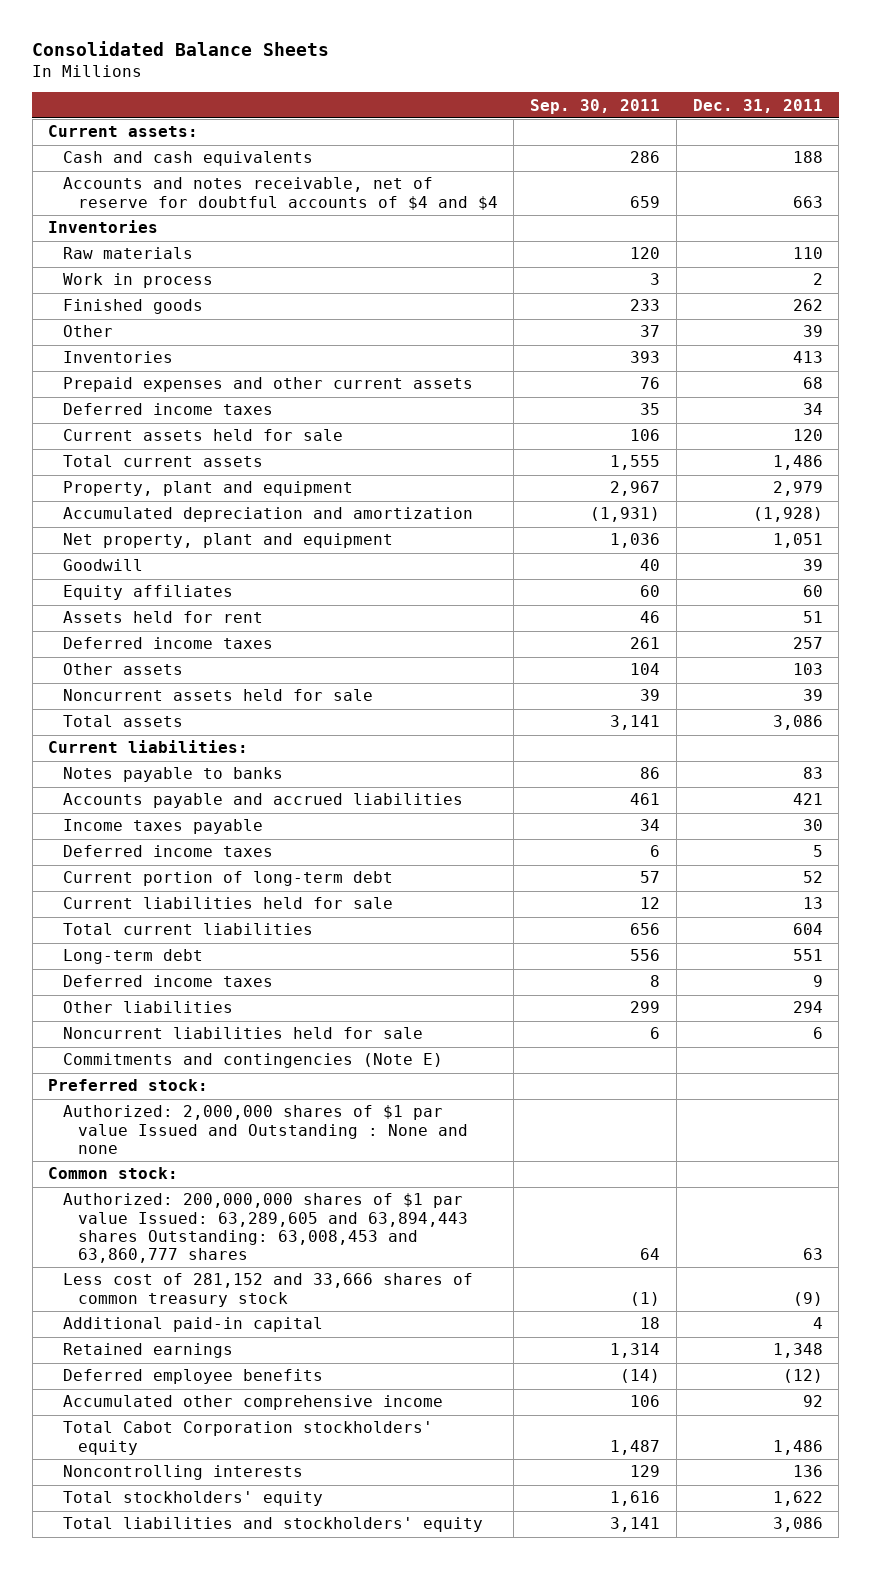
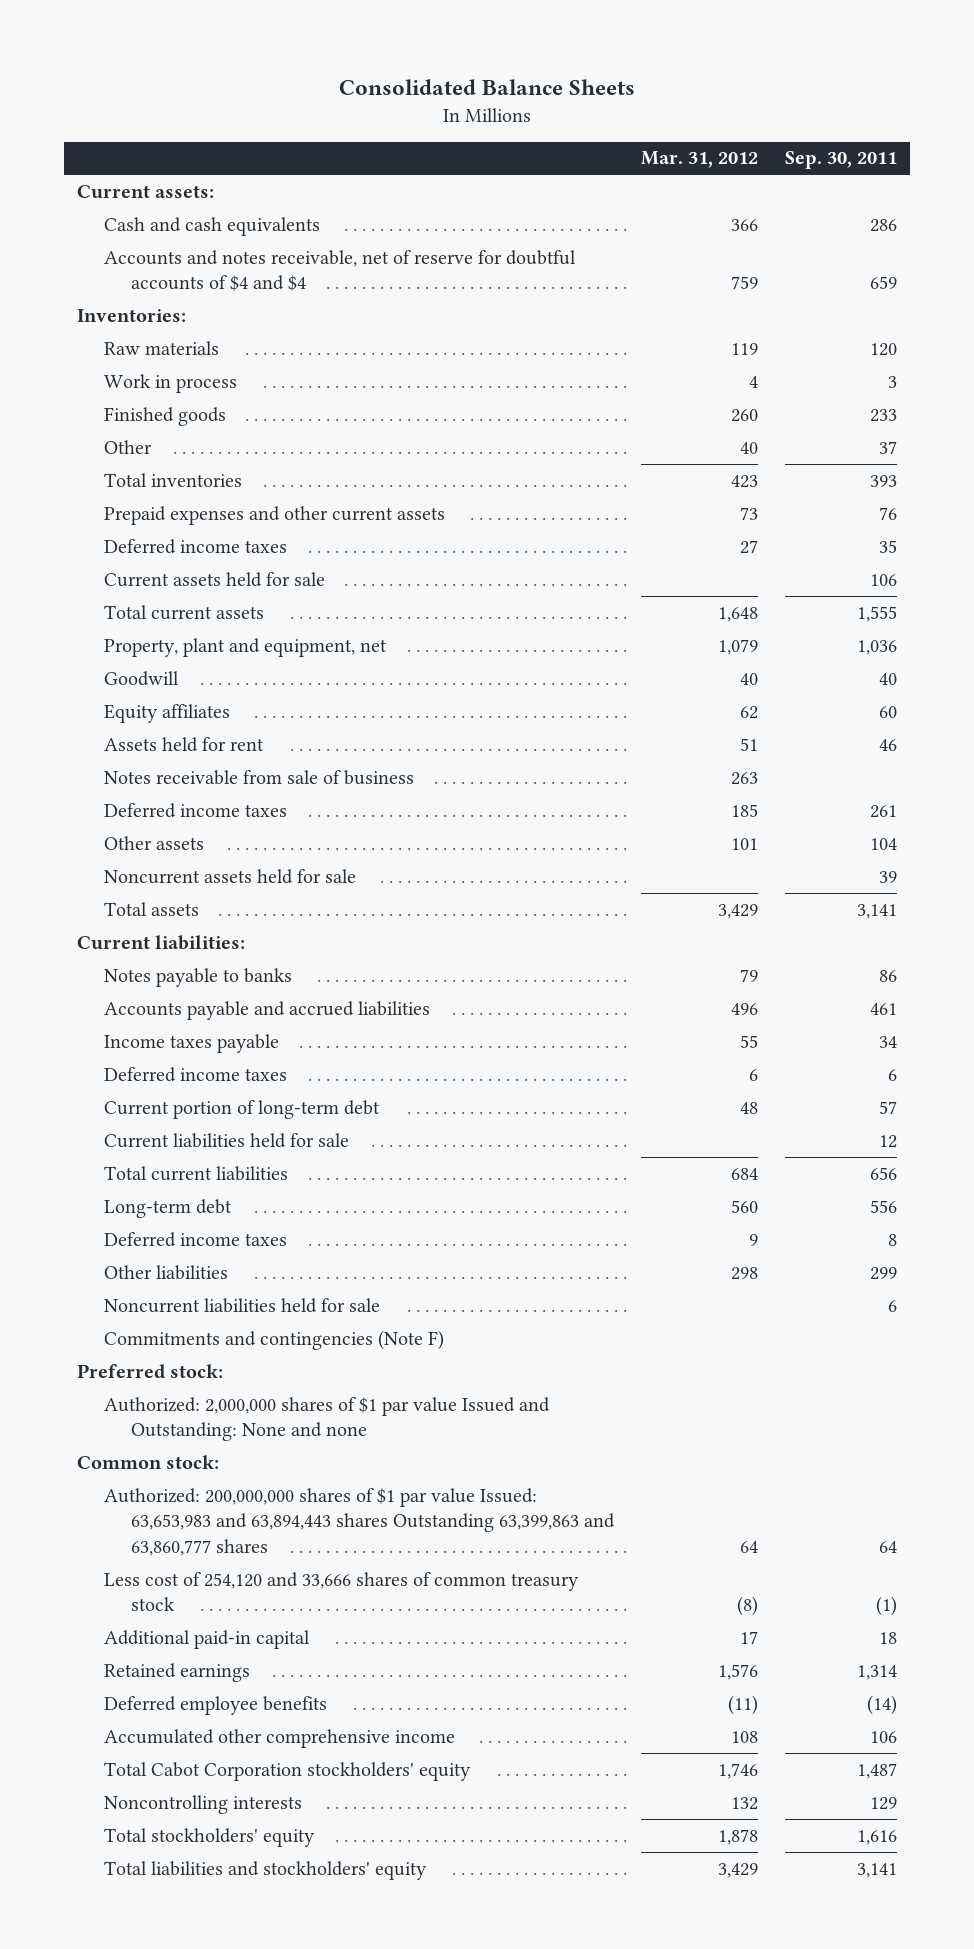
- | Sep. 30, 2011 | Dec. 31, 2011
+ | Mar. 31, 2012 | Sep. 30, 2011
- Inventories
+ Inventories:
- Inventories | 393 | 413
+ Total inventories | 423 | 393
- Property, plant and equipment | 2,967 | 2,979
- Accumulated depreciation and amortization | (1,931) | (1,928)
- Net property, plant and equipment | 1,036 | 1,051
+ Property, plant and equipment, net | 1,079 | 1,036
+ Notes receivable from sale of business | 263 |
- Commitments and contingencies (Note E)
+ Commitments and contingencies (Note F)
- Authorized: 2,000,000 shares of $1 par value Issued and Outstanding : None and none
+ Authorized: 2,000,000 shares of $1 par value Issued and Outstanding: None and none
- Authorized: 200,000,000 shares of $1 par value Issued: 63,289,605 and 63,894,443 shares Outstanding: 63,008,453 and 63,860,777 shares | 64 | 63
- Less cost of 281,152 and 33,666 shares of common treasury stock | (1) | (9)
+ Authorized: 200,000,000 shares of $1 par value Issued: 63,653,983 and 63,894,443 shares Outstanding 63,399,863 and 63,860,777 shares | 64 | 64
+ Less cost of 254,120 and 33,666 shares of common treasury stock | (8) | (1)

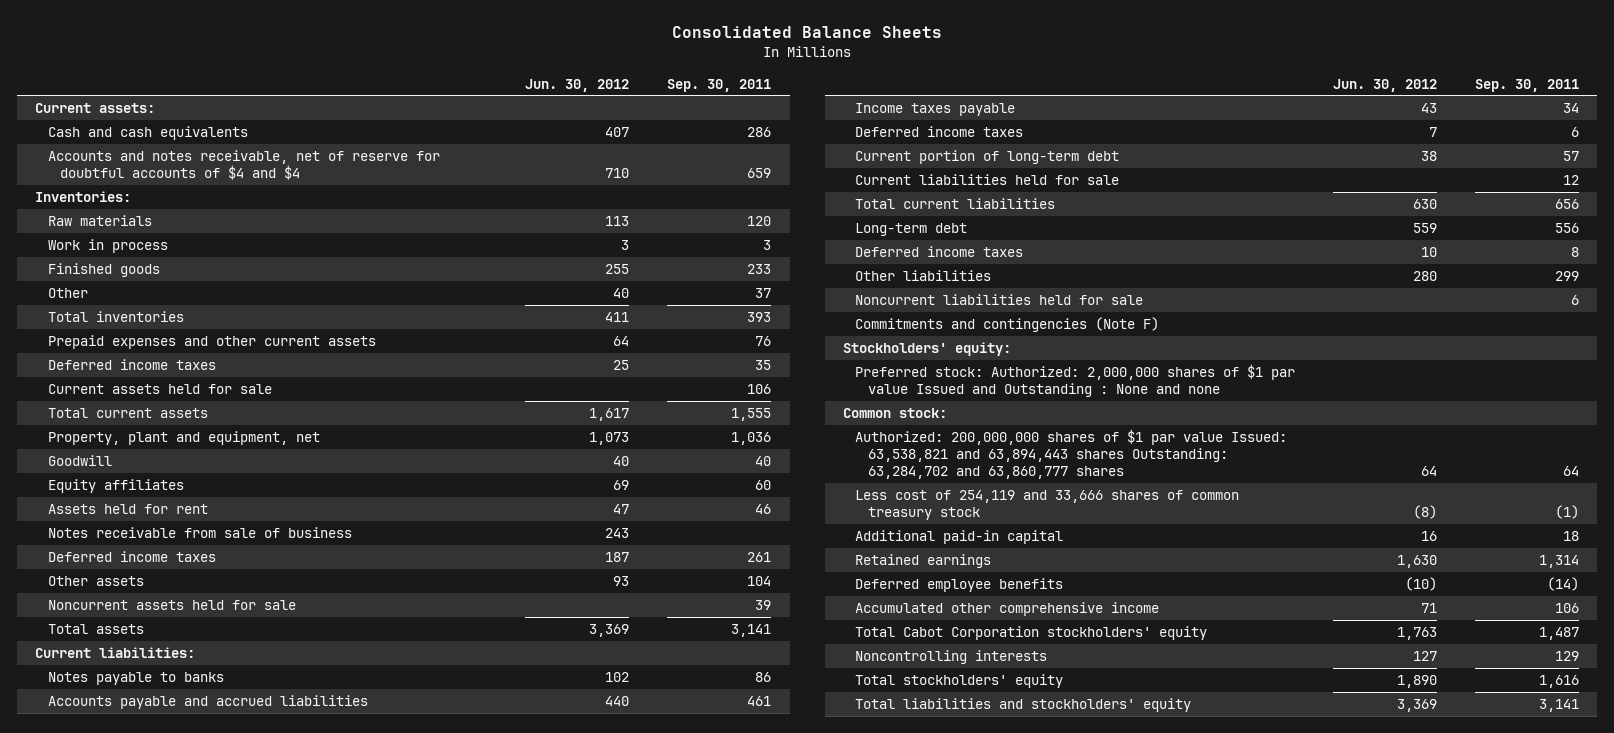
- | Mar. 31, 2012 | Sep. 30, 2011
+ | Jun. 30, 2012 | Sep. 30, 2011
- Preferred stock:
- Authorized: 2,000,000 shares of $1 par value Issued and Outstanding: None and none
+ Stockholders' equity:
+ Preferred stock: Authorized: 2,000,000 shares of $1 par value Issued and Outstanding : None and none
- Authorized: 200,000,000 shares of $1 par value Issued: 63,653,983 and 63,894,443 shares Outstanding 63,399,863 and 63,860,777 shares | 64 | 64
- Less cost of 254,120 and 33,666 shares of common treasury stock | (8) | (1)
+ Authorized: 200,000,000 shares of $1 par value Issued: 63,538,821 and 63,894,443 shares Outstanding: 63,284,702 and 63,860,777 shares | 64 | 64
+ Less cost of 254,119 and 33,666 shares of common treasury stock | (8) | (1)

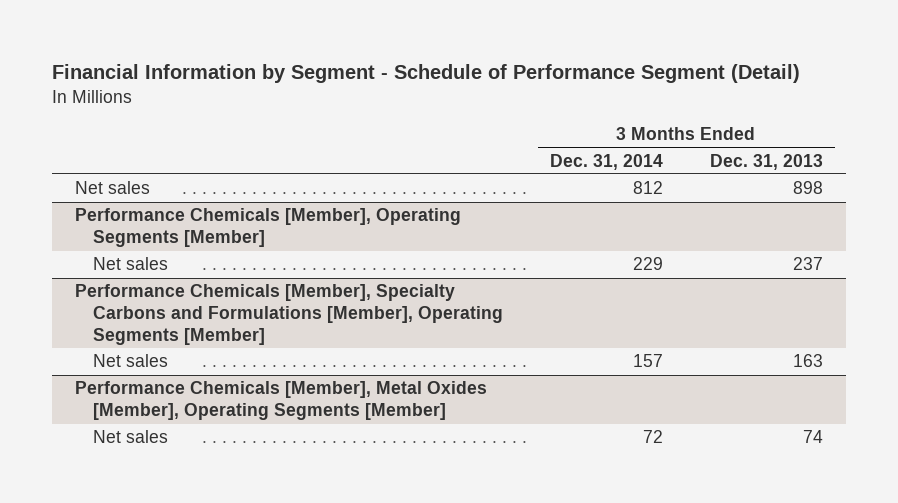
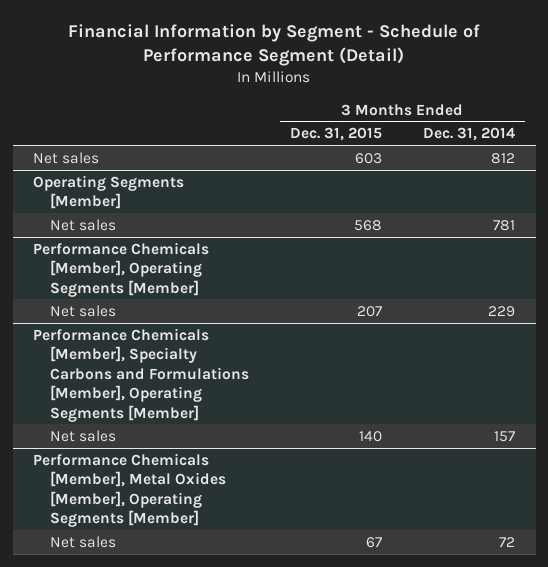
- | 3 Months Ended Dec. 31, 2014 | 3 Months Ended Dec. 31, 2013
+ | 3 Months Ended Dec. 31, 2015 | 3 Months Ended Dec. 31, 2014
+ Operating Segments [Member]
+ Net sales | 568 | 781

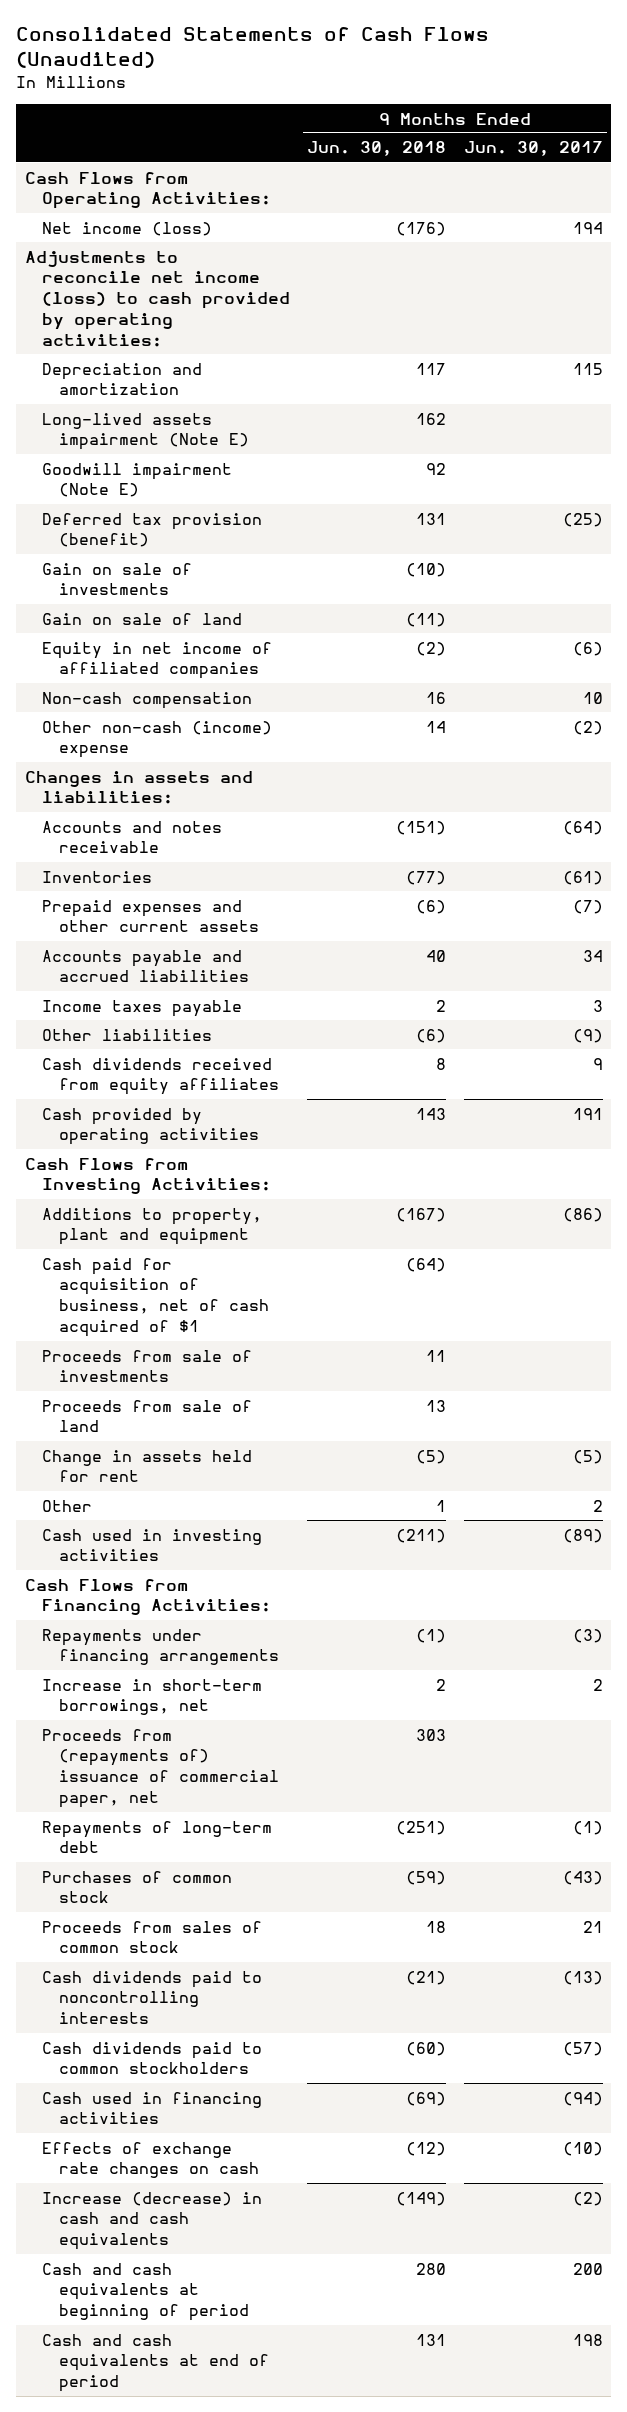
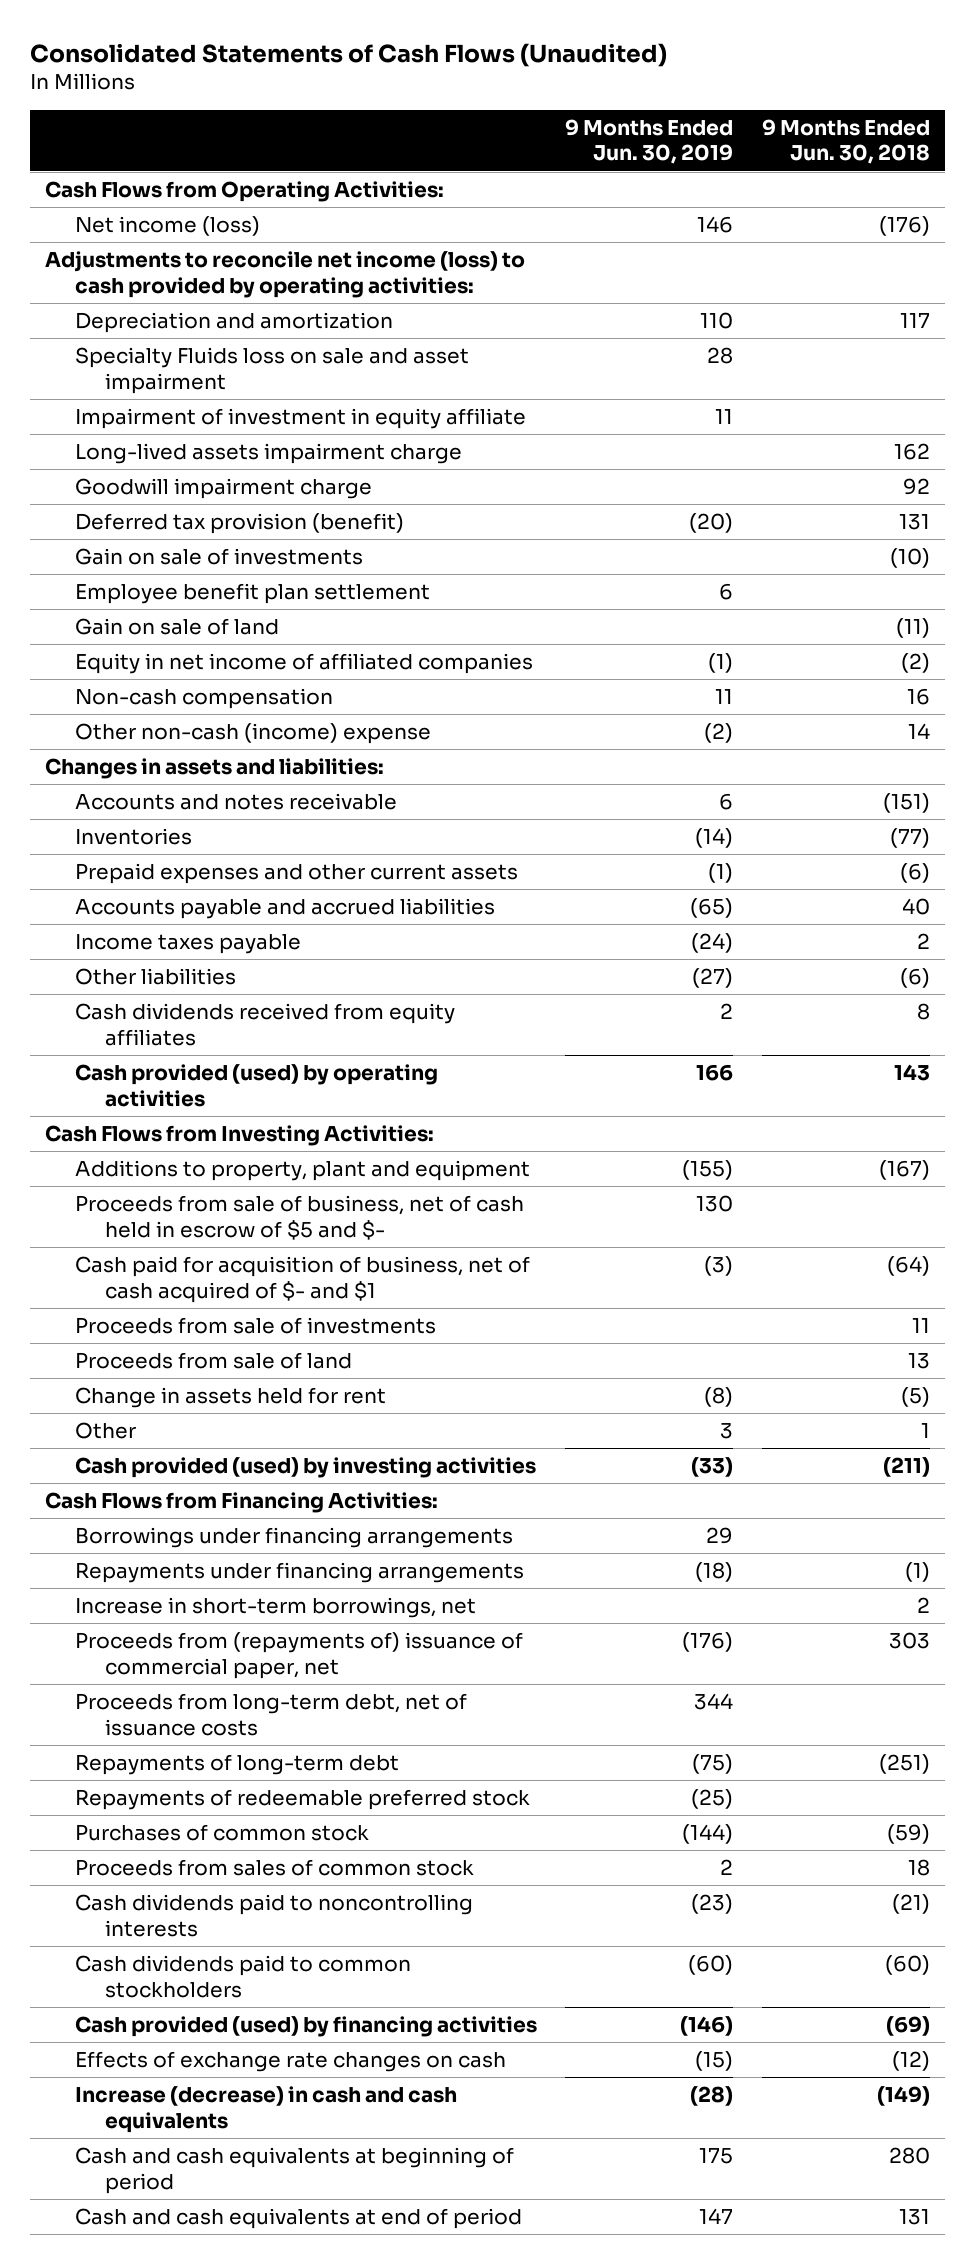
- | 9 Months Ended Jun. 30, 2018 | 9 Months Ended Jun. 30, 2017
+ | 9 Months Ended Jun. 30, 2019 | 9 Months Ended Jun. 30, 2018
- Long-lived assets impairment (Note E) | 162 |
- Goodwill impairment (Note E) | 92 |
+ Specialty Fluids loss on sale and asset impairment | 28 |
+ Impairment of investment in equity affiliate | 11 |
+ Long-lived assets impairment charge | | 162
+ Goodwill impairment charge | | 92
+ Employee benefit plan settlement | 6 |
- Cash provided by operating activities | 143 | 191
+ Cash provided (used) by operating activities | 166 | 143
- Cash paid for acquisition of business, net of cash acquired of $1 | (64) |
+ Proceeds from sale of business, net of cash held in escrow of $5 and $- | 130 |
+ Cash paid for acquisition of business, net of cash acquired of $- and $1 | (3) | (64)
- Cash used in investing activities | (211) | (89)
+ Cash provided (used) by investing activities | (33) | (211)
+ Borrowings under financing arrangements | 29 |
+ Proceeds from long-term debt, net of issuance costs | 344 |
+ Repayments of redeemable preferred stock | (25) |
- Cash used in financing activities | (69) | (94)
+ Cash provided (used) by financing activities | (146) | (69)

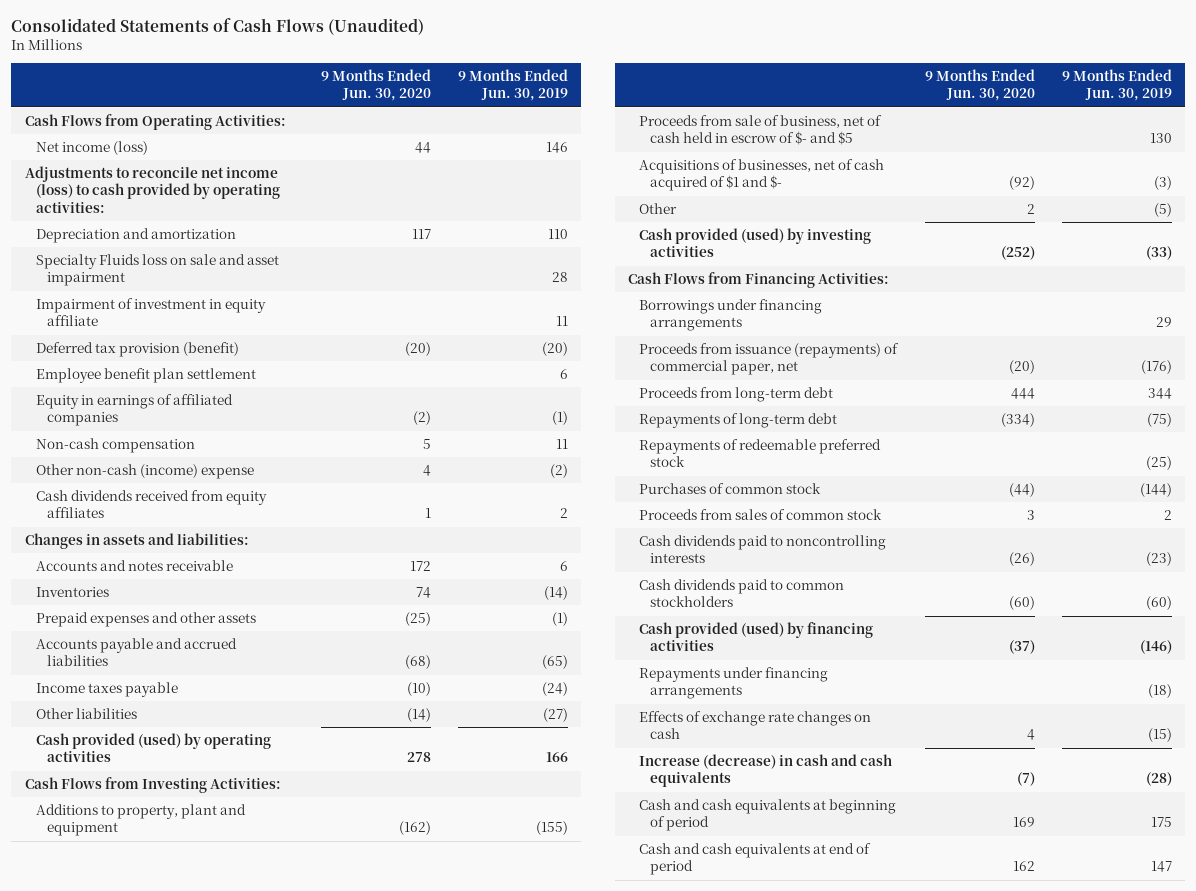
- | 9 Months Ended Jun. 30, 2019 | 9 Months Ended Jun. 30, 2018
+ | 9 Months Ended Jun. 30, 2020 | 9 Months Ended Jun. 30, 2019
- Long-lived assets impairment charge | | 162
- Goodwill impairment charge | | 92
- Gain on sale of investments | | (10)
- Gain on sale of land | | (11)
- Equity in net income of affiliated companies | (1) | (2)
+ Equity in earnings of affiliated companies | (2) | (1)
moved up: Cash dividends received from equity affiliates | 1 | 2
- Prepaid expenses and other current assets | (1) | (6)
+ Prepaid expenses and other assets | (25) | (1)
- Proceeds from sale of business, net of cash held in escrow of $5 and $- | 130 |
- Cash paid for acquisition of business, net of cash acquired of $- and $1 | (3) | (64)
- Proceeds from sale of investments | | 11
- Proceeds from sale of land | | 13
- Change in assets held for rent | (8) | (5)
- Other | 3 | 1
+ Proceeds from sale of business, net of cash held in escrow of $- and $5 | | 130
+ Acquisitions of businesses, net of cash acquired of $1 and $- | (92) | (3)
+ Other | 2 | (5)
- Increase in short-term borrowings, net | | 2
- Proceeds from (repayments of) issuance of commercial paper, net | (176) | 303
- Proceeds from long-term debt, net of issuance costs | 344 |
+ Proceeds from issuance (repayments) of commercial paper, net | (20) | (176)
+ Proceeds from long-term debt | 444 | 344
moved down: Repayments under financing arrangements | | (18)

